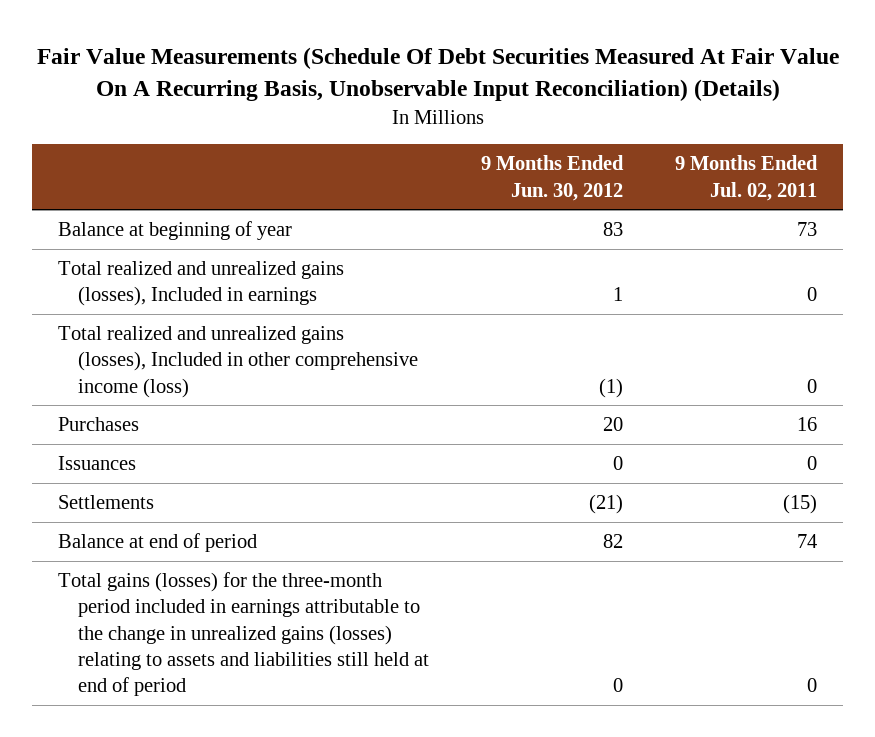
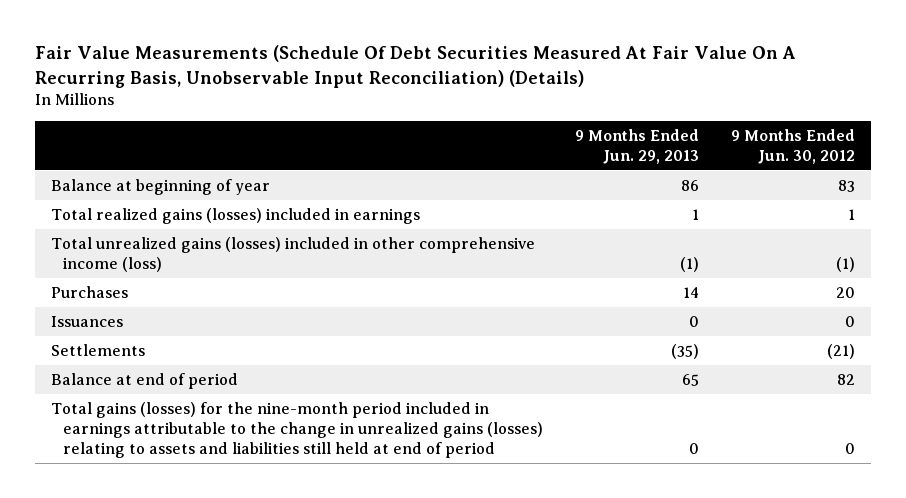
- | 9 Months Ended Jun. 30, 2012 | 9 Months Ended Jul. 02, 2011
+ | 9 Months Ended Jun. 29, 2013 | 9 Months Ended Jun. 30, 2012
- Total realized and unrealized gains (losses), Included in earnings | 1 | 0
- Total realized and unrealized gains (losses), Included in other comprehensive income (loss) | (1) | 0
+ Total realized gains (losses) included in earnings | 1 | 1
+ Total unrealized gains (losses) included in other comprehensive income (loss) | (1) | (1)
- Total gains (losses) for the three-month period included in earnings attributable to the change in unrealized gains (losses) relating to assets and liabilities still held at end of period | 0 | 0
+ Total gains (losses) for the nine-month period included in earnings attributable to the change in unrealized gains (losses) relating to assets and liabilities still held at end of period | 0 | 0

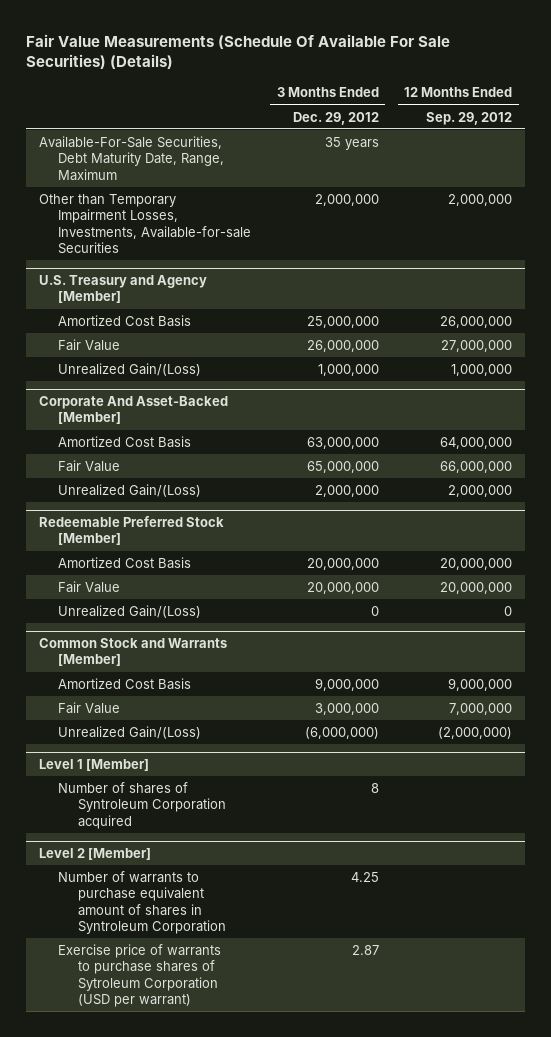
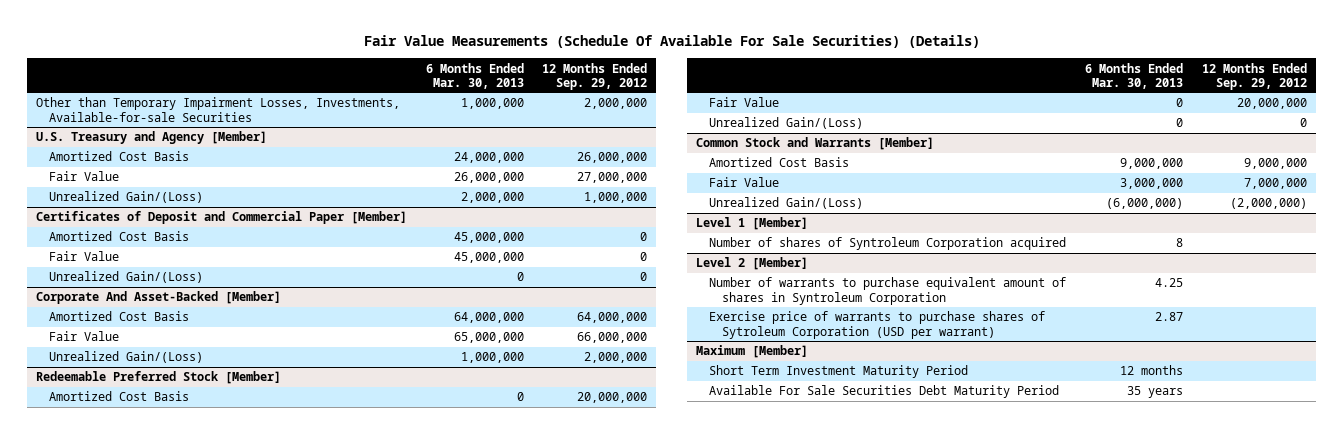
- | 3 Months Ended Dec. 29, 2012 | 12 Months Ended Sep. 29, 2012
+ | 6 Months Ended Mar. 30, 2013 | 12 Months Ended Sep. 29, 2012
- Available-For-Sale Securities, Debt Maturity Date, Range, Maximum | 35 years |
+ Certificates of Deposit and Commercial Paper [Member]
+ Amortized Cost Basis | 45,000,000 | 0
+ Fair Value | 45,000,000 | 0
+ Unrealized Gain/(Loss) | 0 | 0
+ Maximum [Member]
+ Short Term Investment Maturity Period | 12 months |
+ Available For Sale Securities Debt Maturity Period | 35 years |

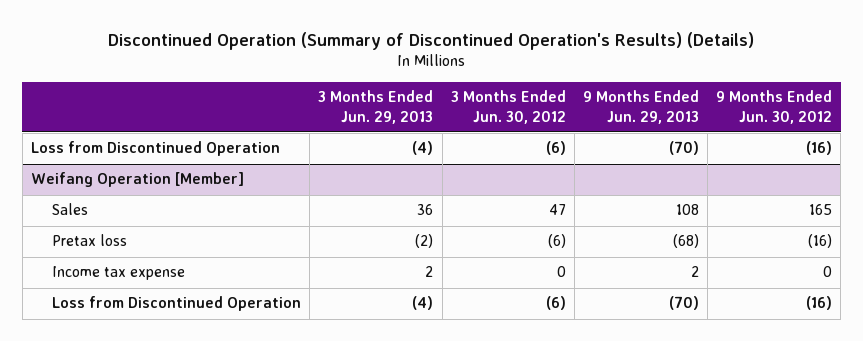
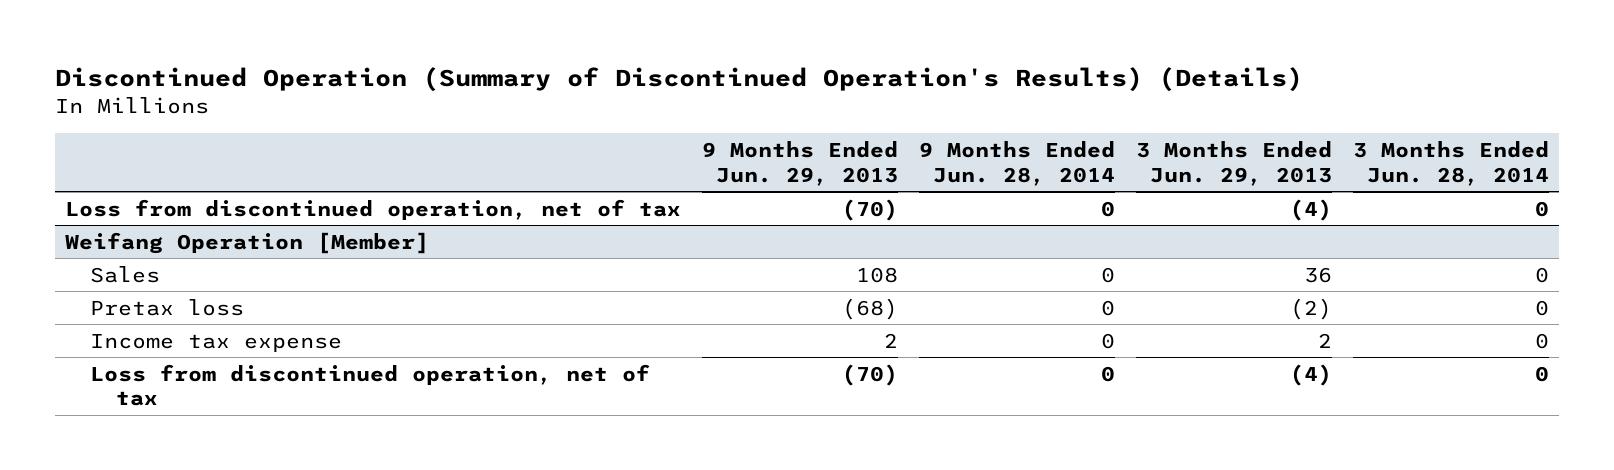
- | 3 Months Ended Jun. 29, 2013 | 3 Months Ended Jun. 30, 2012 | 9 Months Ended Jun. 29, 2013 | 9 Months Ended Jun. 30, 2012
+ | 9 Months Ended Jun. 29, 2013 | 9 Months Ended Jun. 28, 2014 | 3 Months Ended Jun. 29, 2013 | 3 Months Ended Jun. 28, 2014
- Loss from Discontinued Operation | (4) | (6) | (70) | (16)
+ Loss from discontinued operation, net of tax | (70) | 0 | (4) | 0
@ Weifang Operation [Member]
- Loss from Discontinued Operation | (4) | (6) | (70) | (16)
+ Loss from discontinued operation, net of tax | (70) | 0 | (4) | 0

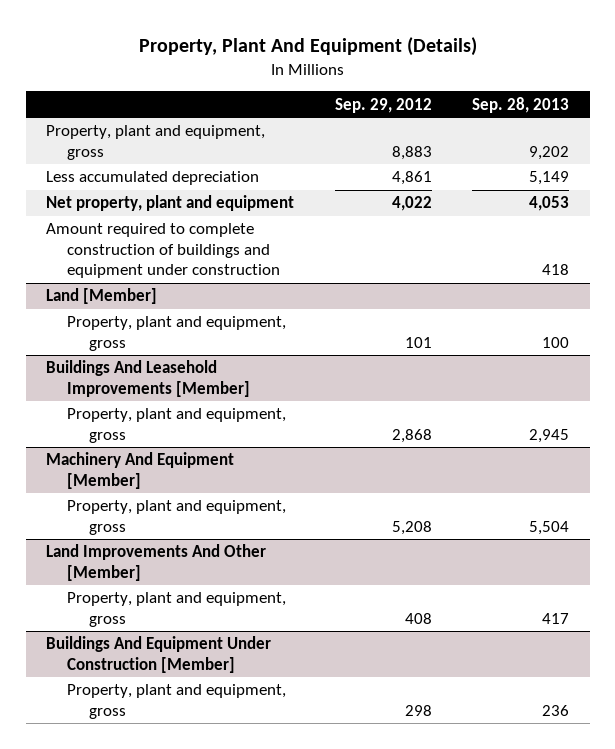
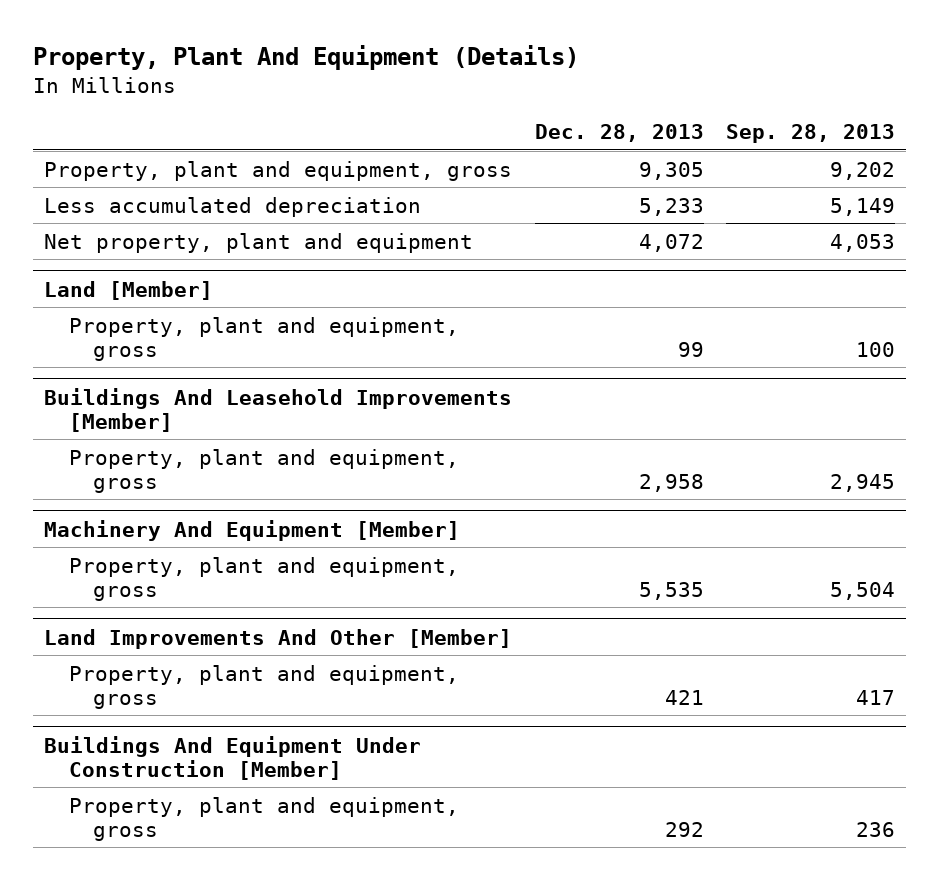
- | Sep. 29, 2012 | Sep. 28, 2013
+ | Dec. 28, 2013 | Sep. 28, 2013
- Amount required to complete construction of buildings and equipment under construction | | 418

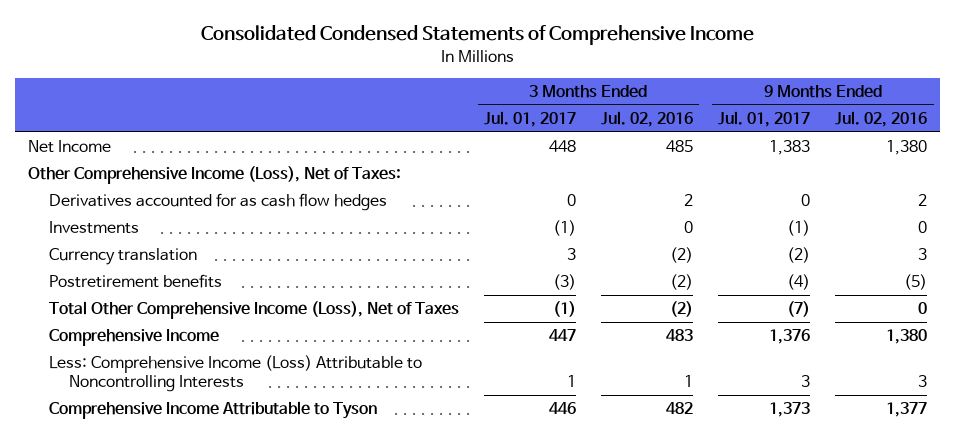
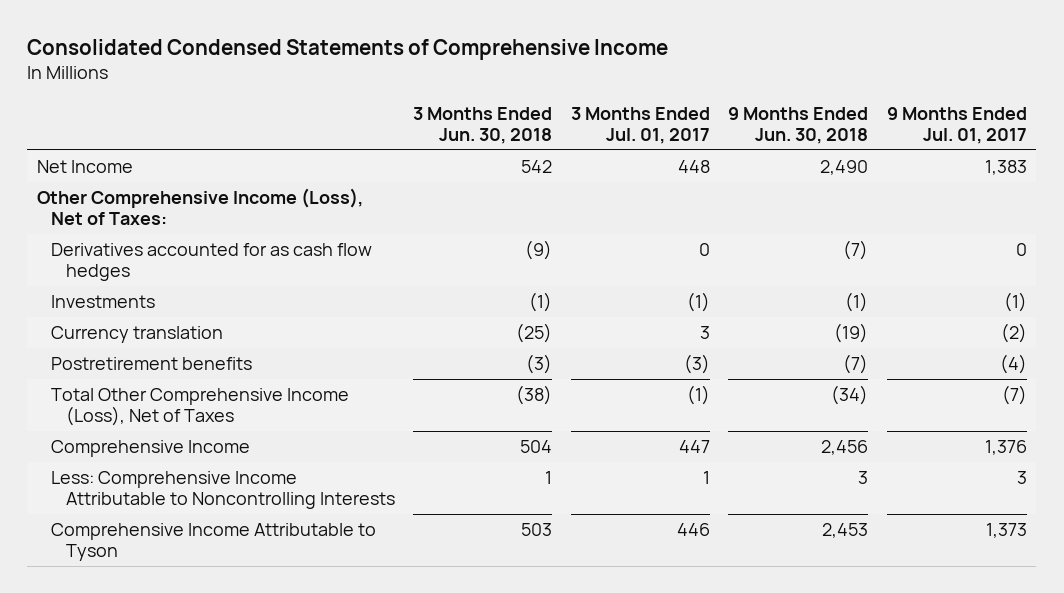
- | 3 Months Ended Jul. 01, 2017 | 3 Months Ended Jul. 02, 2016 | 9 Months Ended Jul. 01, 2017 | 9 Months Ended Jul. 02, 2016
+ | 3 Months Ended Jun. 30, 2018 | 3 Months Ended Jul. 01, 2017 | 9 Months Ended Jun. 30, 2018 | 9 Months Ended Jul. 01, 2017
- Less: Comprehensive Income (Loss) Attributable to Noncontrolling Interests | 1 | 1 | 3 | 3
+ Less: Comprehensive Income Attributable to Noncontrolling Interests | 1 | 1 | 3 | 3

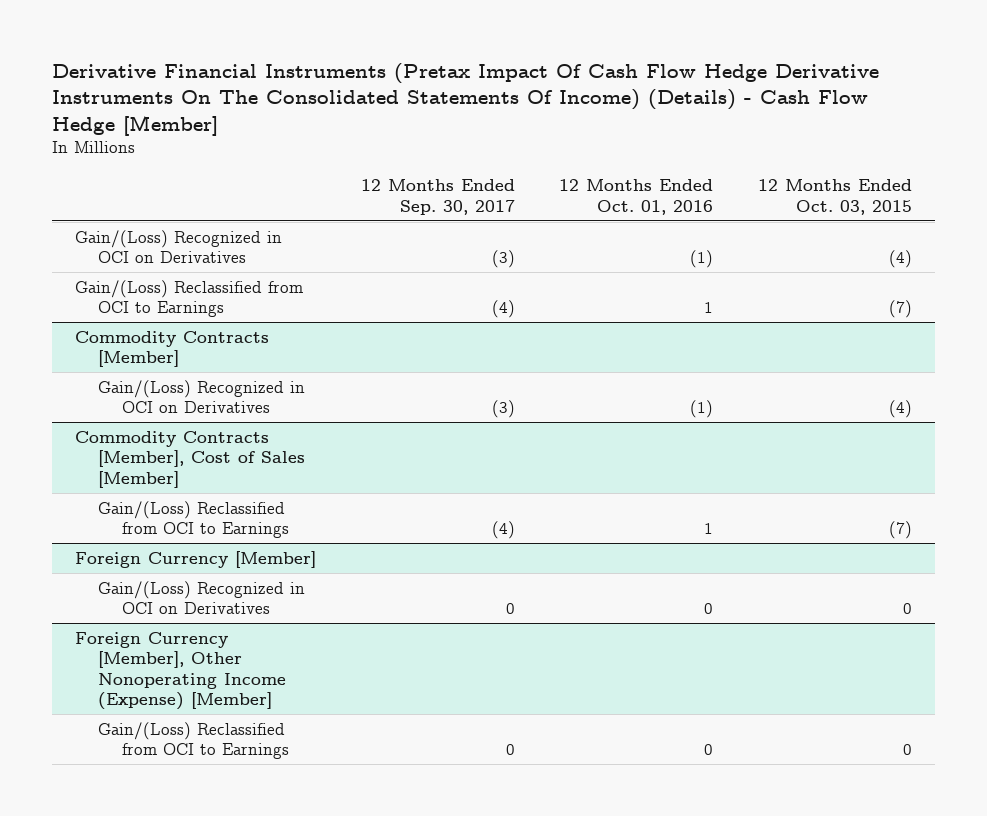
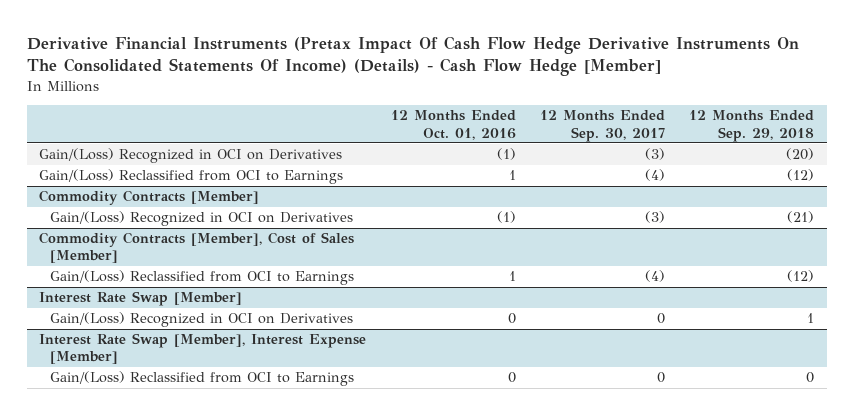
- | 12 Months Ended Sep. 30, 2017 | 12 Months Ended Oct. 01, 2016 | 12 Months Ended Oct. 03, 2015
+ | 12 Months Ended Oct. 01, 2016 | 12 Months Ended Sep. 30, 2017 | 12 Months Ended Sep. 29, 2018
- Foreign Currency [Member]
+ Interest Rate Swap [Member]
- Foreign Currency [Member], Other Nonoperating Income (Expense) [Member]
+ Interest Rate Swap [Member], Interest Expense [Member]

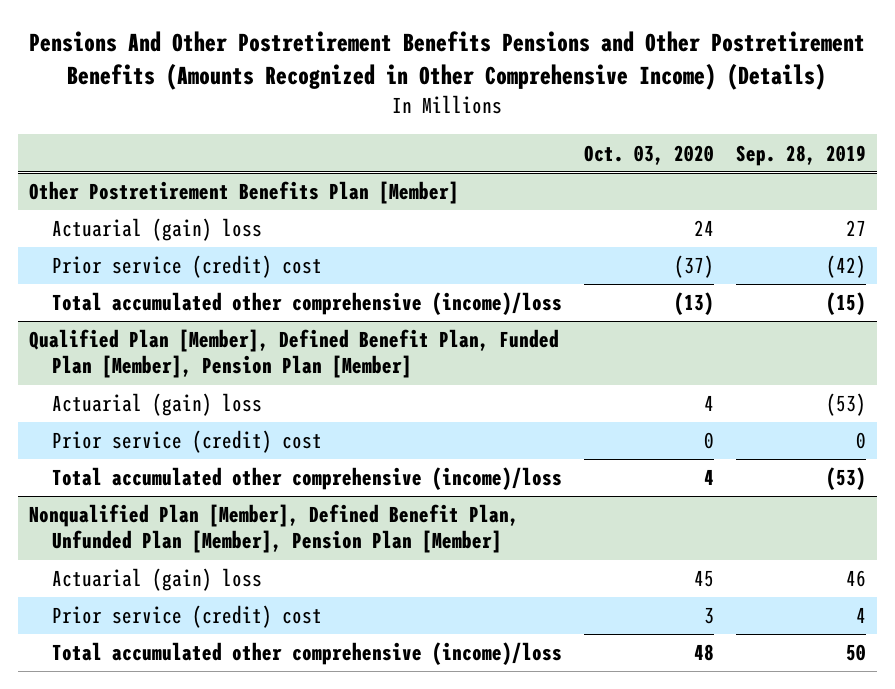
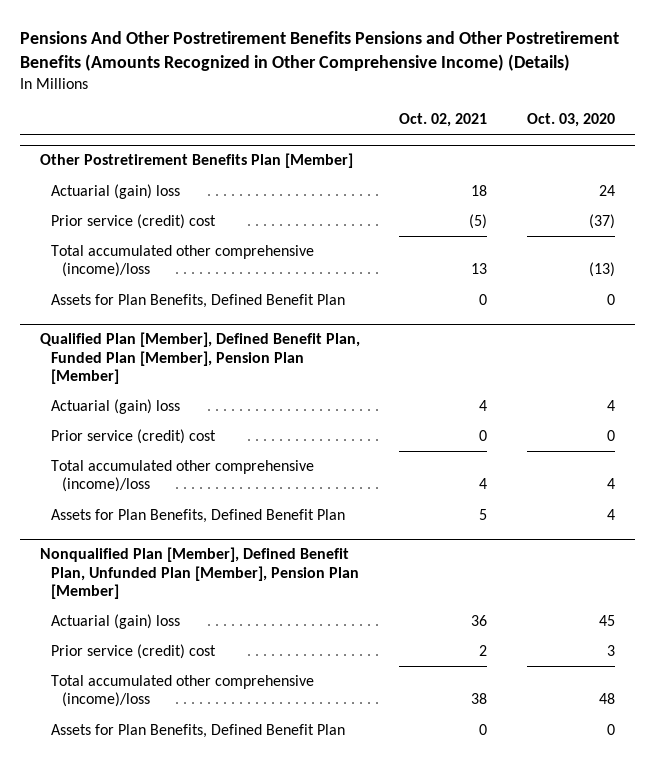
- | Oct. 03, 2020 | Sep. 28, 2019
+ | Oct. 02, 2021 | Oct. 03, 2020
@ Other Postretirement Benefits Plan [Member]
+ Assets for Plan Benefits, Defined Benefit Plan | 0 | 0
@ Qualified Plan [Member], Defined Benefit Plan, Funded Plan [Member], Pension Plan [Member]
+ Assets for Plan Benefits, Defined Benefit Plan | 5 | 4
@ Nonqualified Plan [Member], Defined Benefit Plan, Unfunded Plan [Member], Pension Plan [Member]
+ Assets for Plan Benefits, Defined Benefit Plan | 0 | 0

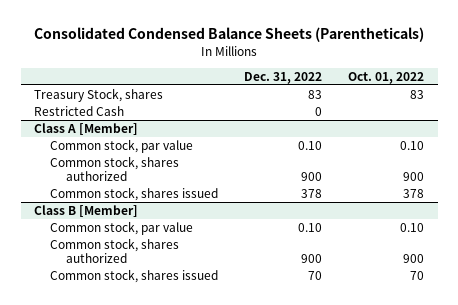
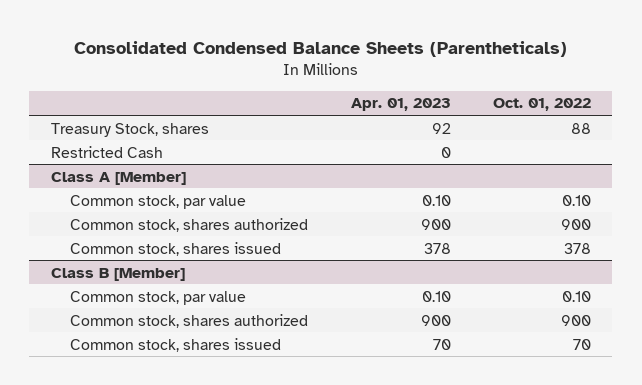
- | Dec. 31, 2022 | Oct. 01, 2022
+ | Apr. 01, 2023 | Oct. 01, 2022
- Treasury Stock, shares | 83 | 83
+ Treasury Stock, shares | 92 | 88

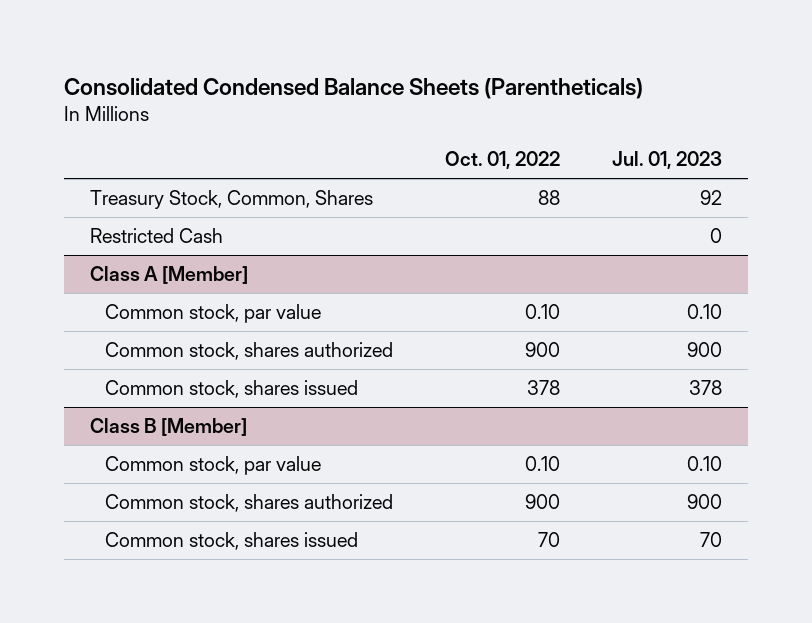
- | Apr. 01, 2023 | Oct. 01, 2022
+ | Oct. 01, 2022 | Jul. 01, 2023
- Treasury Stock, shares | 92 | 88
+ Treasury Stock, Common, Shares | 88 | 92

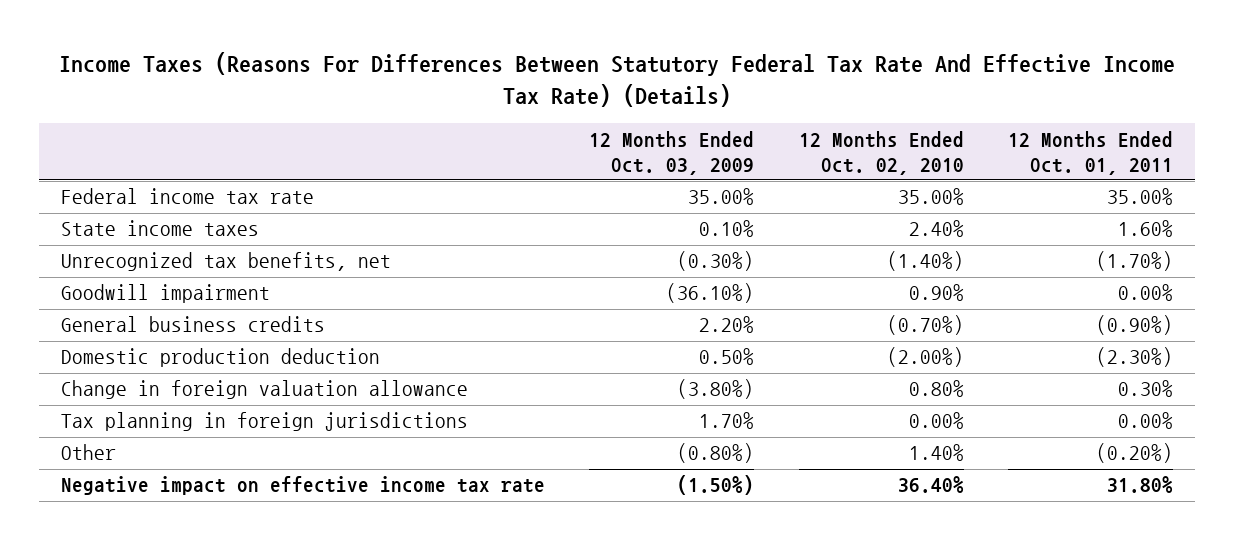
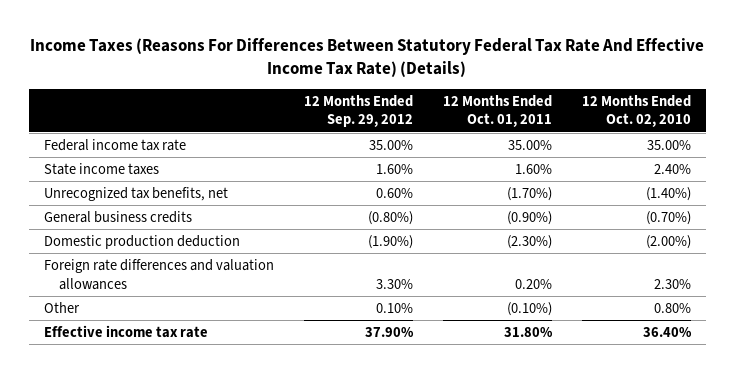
- | 12 Months Ended Oct. 03, 2009 | 12 Months Ended Oct. 02, 2010 | 12 Months Ended Oct. 01, 2011
+ | 12 Months Ended Sep. 29, 2012 | 12 Months Ended Oct. 01, 2011 | 12 Months Ended Oct. 02, 2010
- Goodwill impairment | (36.10%) | 0.90% | 0.00%
- Change in foreign valuation allowance | (3.80%) | 0.80% | 0.30%
- Tax planning in foreign jurisdictions | 1.70% | 0.00% | 0.00%
- Other | (0.80%) | 1.40% | (0.20%)
- Negative impact on effective income tax rate | (1.50%) | 36.40% | 31.80%
+ Foreign rate differences and valuation allowances | 3.30% | 0.20% | 2.30%
+ Other | 0.10% | (0.10%) | 0.80%
+ Effective income tax rate | 37.90% | 31.80% | 36.40%

